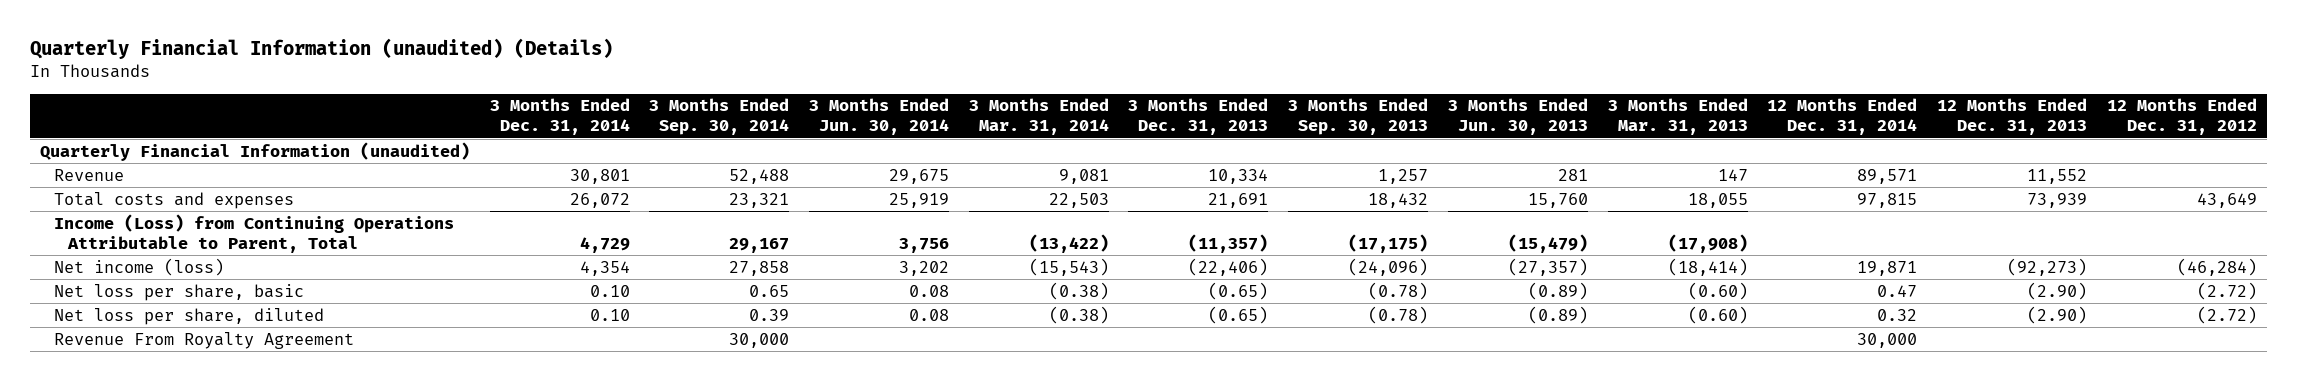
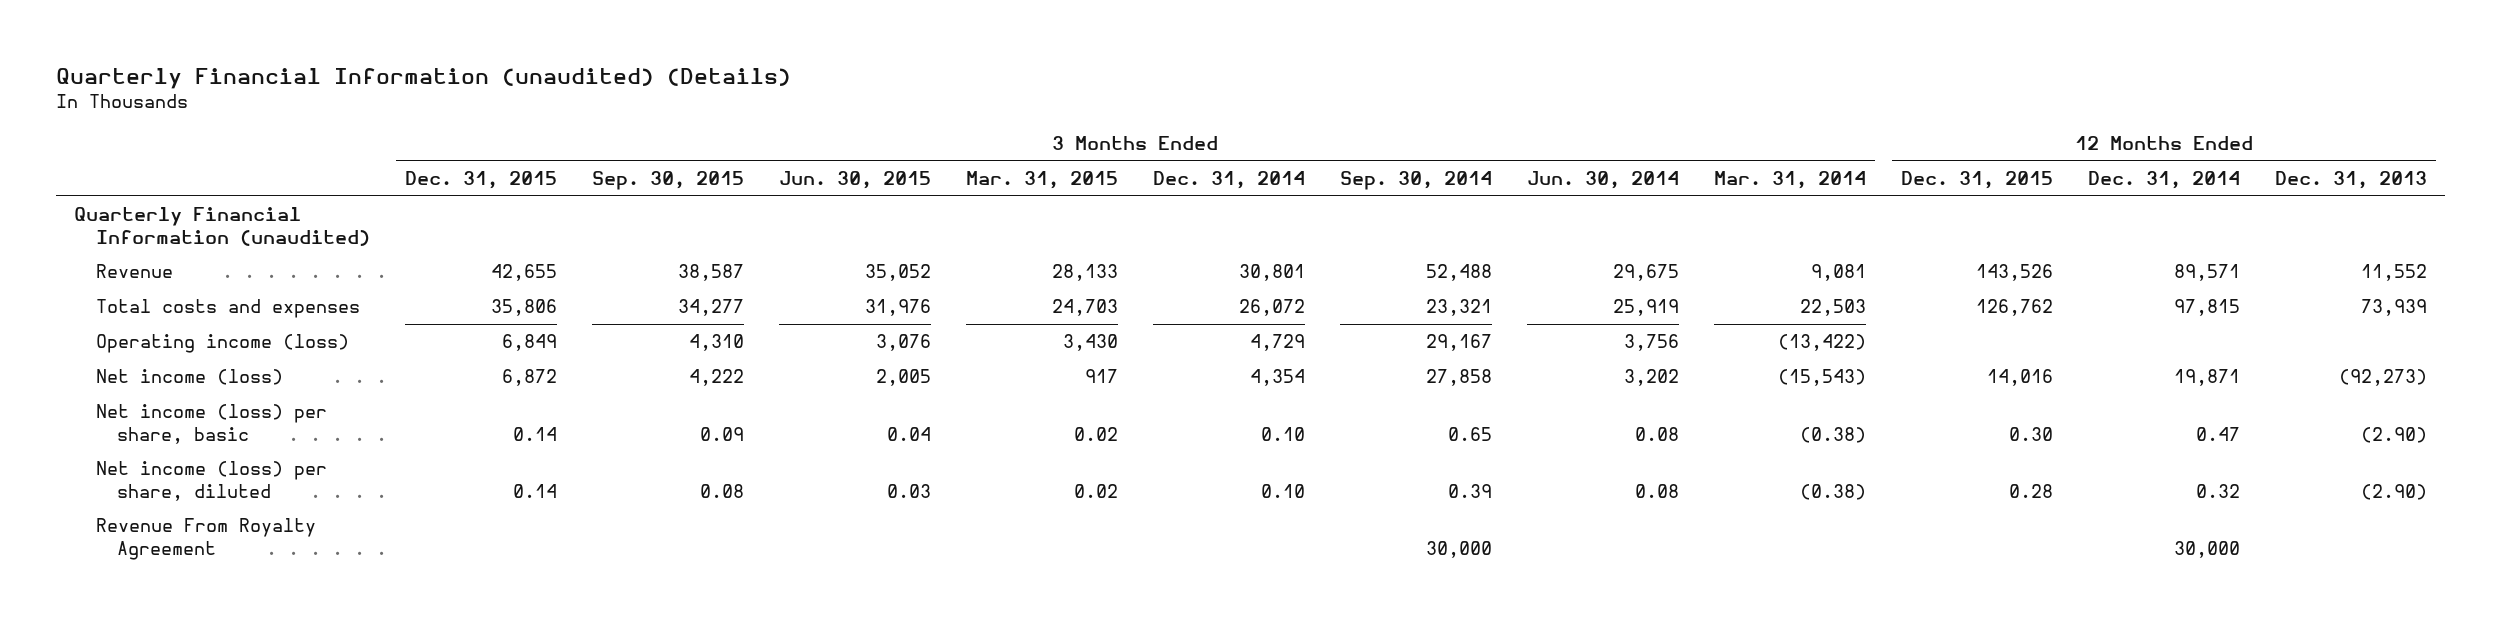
- | 3 Months Ended Dec. 31, 2014 | 3 Months Ended Sep. 30, 2014 | 3 Months Ended Jun. 30, 2014 | 3 Months Ended Mar. 31, 2014 | 3 Months Ended Dec. 31, 2013 | 3 Months Ended Sep. 30, 2013 | 3 Months Ended Jun. 30, 2013 | 3 Months Ended Mar. 31, 2013 | 12 Months Ended Dec. 31, 2014 | 12 Months Ended Dec. 31, 2013 | 12 Months Ended Dec. 31, 2012
+ | 3 Months Ended Dec. 31, 2015 | 3 Months Ended Sep. 30, 2015 | 3 Months Ended Jun. 30, 2015 | 3 Months Ended Mar. 31, 2015 | 3 Months Ended Dec. 31, 2014 | 3 Months Ended Sep. 30, 2014 | 3 Months Ended Jun. 30, 2014 | 3 Months Ended Mar. 31, 2014 | 12 Months Ended Dec. 31, 2015 | 12 Months Ended Dec. 31, 2014 | 12 Months Ended Dec. 31, 2013
- Income (Loss) from Continuing Operations Attributable to Parent, Total | 4,729 | 29,167 | 3,756 | (13,422) | (11,357) | (17,175) | (15,479) | (17,908) | | |
+ Operating income (loss) | 6,849 | 4,310 | 3,076 | 3,430 | 4,729 | 29,167 | 3,756 | (13,422) | | |
- Net loss per share, basic | 0.10 | 0.65 | 0.08 | (0.38) | (0.65) | (0.78) | (0.89) | (0.60) | 0.47 | (2.90) | (2.72)
- Net loss per share, diluted | 0.10 | 0.39 | 0.08 | (0.38) | (0.65) | (0.78) | (0.89) | (0.60) | 0.32 | (2.90) | (2.72)
+ Net income (loss) per share, basic | 0.14 | 0.09 | 0.04 | 0.02 | 0.10 | 0.65 | 0.08 | (0.38) | 0.30 | 0.47 | (2.90)
+ Net income (loss) per share, diluted | 0.14 | 0.08 | 0.03 | 0.02 | 0.10 | 0.39 | 0.08 | (0.38) | 0.28 | 0.32 | (2.90)

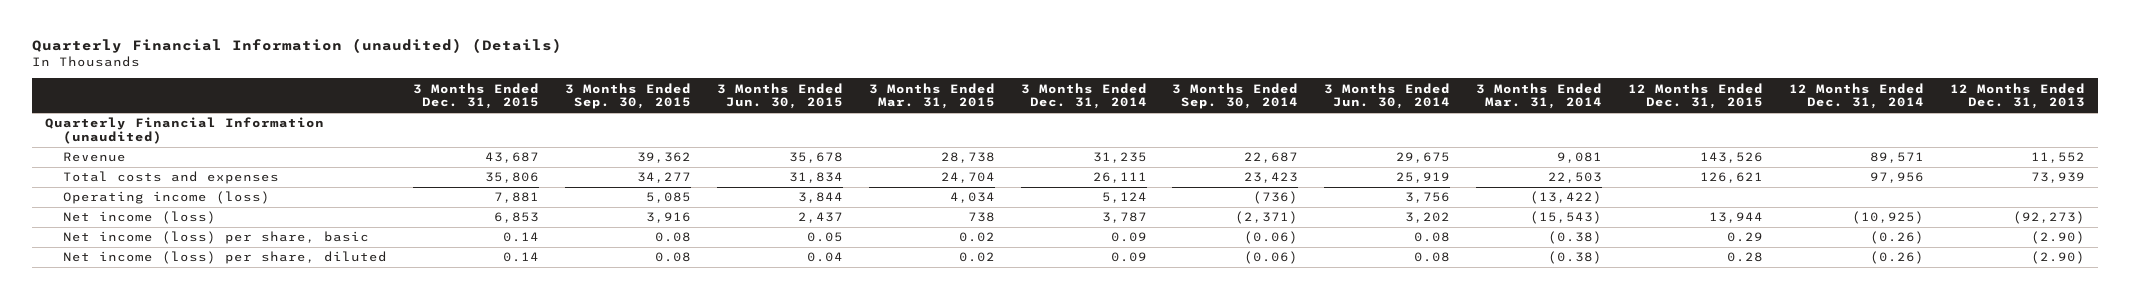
- Revenue | 42,655 | 38,587 | 35,052 | 28,133 | 30,801 | 52,488 | 29,675 | 9,081 | 143,526 | 89,571 | 11,552
- Total costs and expenses | 35,806 | 34,277 | 31,976 | 24,703 | 26,072 | 23,321 | 25,919 | 22,503 | 126,762 | 97,815 | 73,939
- Operating income (loss) | 6,849 | 4,310 | 3,076 | 3,430 | 4,729 | 29,167 | 3,756 | (13,422) | | |
- Net income (loss) | 6,872 | 4,222 | 2,005 | 917 | 4,354 | 27,858 | 3,202 | (15,543) | 14,016 | 19,871 | (92,273)
- Net income (loss) per share, basic | 0.14 | 0.09 | 0.04 | 0.02 | 0.10 | 0.65 | 0.08 | (0.38) | 0.30 | 0.47 | (2.90)
- Net income (loss) per share, diluted | 0.14 | 0.08 | 0.03 | 0.02 | 0.10 | 0.39 | 0.08 | (0.38) | 0.28 | 0.32 | (2.90)
- Revenue From Royalty Agreement | | | | | | 30,000 | | | | 30,000 |
+ Revenue | 43,687 | 39,362 | 35,678 | 28,738 | 31,235 | 22,687 | 29,675 | 9,081 | 143,526 | 89,571 | 11,552
+ Total costs and expenses | 35,806 | 34,277 | 31,834 | 24,704 | 26,111 | 23,423 | 25,919 | 22,503 | 126,621 | 97,956 | 73,939
+ Operating income (loss) | 7,881 | 5,085 | 3,844 | 4,034 | 5,124 | (736) | 3,756 | (13,422) | | |
+ Net income (loss) | 6,853 | 3,916 | 2,437 | 738 | 3,787 | (2,371) | 3,202 | (15,543) | 13,944 | (10,925) | (92,273)
+ Net income (loss) per share, basic | 0.14 | 0.08 | 0.05 | 0.02 | 0.09 | (0.06) | 0.08 | (0.38) | 0.29 | (0.26) | (2.90)
+ Net income (loss) per share, diluted | 0.14 | 0.08 | 0.04 | 0.02 | 0.09 | (0.06) | 0.08 | (0.38) | 0.28 | (0.26) | (2.90)

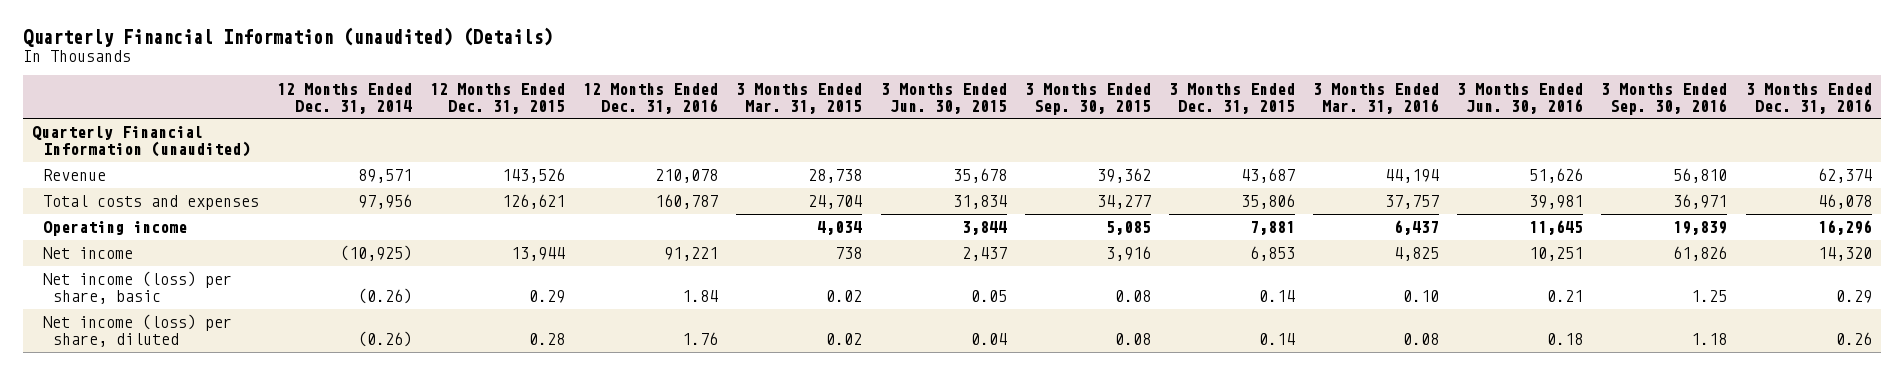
- | 3 Months Ended Dec. 31, 2015 | 3 Months Ended Sep. 30, 2015 | 3 Months Ended Jun. 30, 2015 | 3 Months Ended Mar. 31, 2015 | 3 Months Ended Dec. 31, 2014 | 3 Months Ended Sep. 30, 2014 | 3 Months Ended Jun. 30, 2014 | 3 Months Ended Mar. 31, 2014 | 12 Months Ended Dec. 31, 2015 | 12 Months Ended Dec. 31, 2014 | 12 Months Ended Dec. 31, 2013
+ | 12 Months Ended Dec. 31, 2014 | 12 Months Ended Dec. 31, 2015 | 12 Months Ended Dec. 31, 2016 | 3 Months Ended Mar. 31, 2015 | 3 Months Ended Jun. 30, 2015 | 3 Months Ended Sep. 30, 2015 | 3 Months Ended Dec. 31, 2015 | 3 Months Ended Mar. 31, 2016 | 3 Months Ended Jun. 30, 2016 | 3 Months Ended Sep. 30, 2016 | 3 Months Ended Dec. 31, 2016
- Operating income (loss) | 7,881 | 5,085 | 3,844 | 4,034 | 5,124 | (736) | 3,756 | (13,422) | | |
- Net income (loss) | 6,853 | 3,916 | 2,437 | 738 | 3,787 | (2,371) | 3,202 | (15,543) | 13,944 | (10,925) | (92,273)
+ Operating income | | | | 4,034 | 3,844 | 5,085 | 7,881 | 6,437 | 11,645 | 19,839 | 16,296
+ Net income | (10,925) | 13,944 | 91,221 | 738 | 2,437 | 3,916 | 6,853 | 4,825 | 10,251 | 61,826 | 14,320

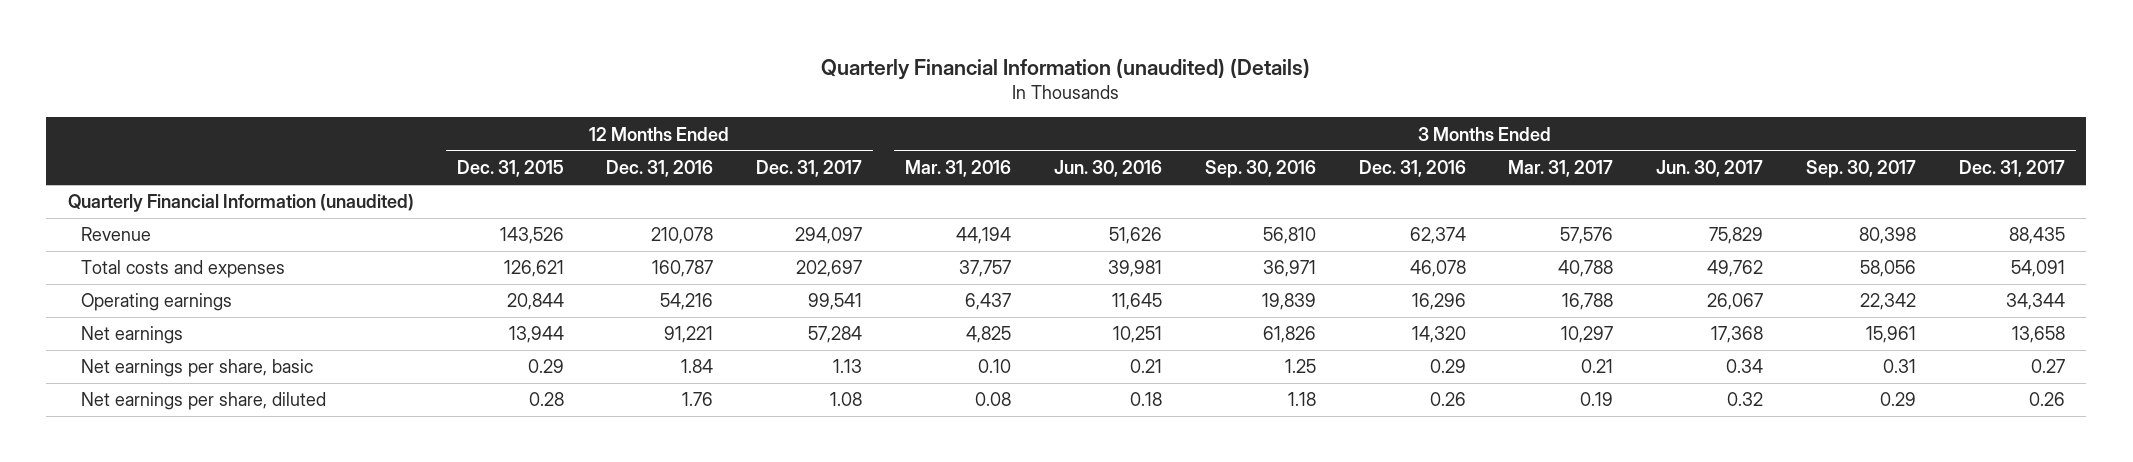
- | 12 Months Ended Dec. 31, 2014 | 12 Months Ended Dec. 31, 2015 | 12 Months Ended Dec. 31, 2016 | 3 Months Ended Mar. 31, 2015 | 3 Months Ended Jun. 30, 2015 | 3 Months Ended Sep. 30, 2015 | 3 Months Ended Dec. 31, 2015 | 3 Months Ended Mar. 31, 2016 | 3 Months Ended Jun. 30, 2016 | 3 Months Ended Sep. 30, 2016 | 3 Months Ended Dec. 31, 2016
+ | 12 Months Ended Dec. 31, 2015 | 12 Months Ended Dec. 31, 2016 | 12 Months Ended Dec. 31, 2017 | 3 Months Ended Mar. 31, 2016 | 3 Months Ended Jun. 30, 2016 | 3 Months Ended Sep. 30, 2016 | 3 Months Ended Dec. 31, 2016 | 3 Months Ended Mar. 31, 2017 | 3 Months Ended Jun. 30, 2017 | 3 Months Ended Sep. 30, 2017 | 3 Months Ended Dec. 31, 2017
- Operating income | | | | 4,034 | 3,844 | 5,085 | 7,881 | 6,437 | 11,645 | 19,839 | 16,296
- Net income | (10,925) | 13,944 | 91,221 | 738 | 2,437 | 3,916 | 6,853 | 4,825 | 10,251 | 61,826 | 14,320
- Net income (loss) per share, basic | (0.26) | 0.29 | 1.84 | 0.02 | 0.05 | 0.08 | 0.14 | 0.10 | 0.21 | 1.25 | 0.29
- Net income (loss) per share, diluted | (0.26) | 0.28 | 1.76 | 0.02 | 0.04 | 0.08 | 0.14 | 0.08 | 0.18 | 1.18 | 0.26
+ Operating earnings | 20,844 | 54,216 | 99,541 | 6,437 | 11,645 | 19,839 | 16,296 | 16,788 | 26,067 | 22,342 | 34,344
+ Net earnings | 13,944 | 91,221 | 57,284 | 4,825 | 10,251 | 61,826 | 14,320 | 10,297 | 17,368 | 15,961 | 13,658
+ Net earnings per share, basic | 0.29 | 1.84 | 1.13 | 0.10 | 0.21 | 1.25 | 0.29 | 0.21 | 0.34 | 0.31 | 0.27
+ Net earnings per share, diluted | 0.28 | 1.76 | 1.08 | 0.08 | 0.18 | 1.18 | 0.26 | 0.19 | 0.32 | 0.29 | 0.26

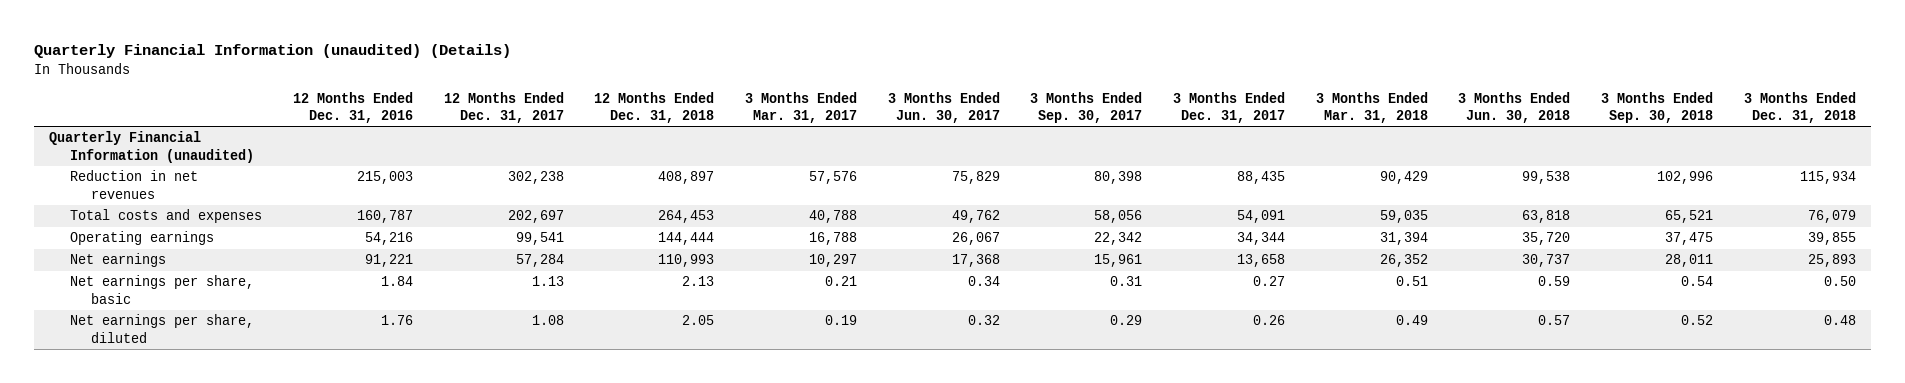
- | 12 Months Ended Dec. 31, 2015 | 12 Months Ended Dec. 31, 2016 | 12 Months Ended Dec. 31, 2017 | 3 Months Ended Mar. 31, 2016 | 3 Months Ended Jun. 30, 2016 | 3 Months Ended Sep. 30, 2016 | 3 Months Ended Dec. 31, 2016 | 3 Months Ended Mar. 31, 2017 | 3 Months Ended Jun. 30, 2017 | 3 Months Ended Sep. 30, 2017 | 3 Months Ended Dec. 31, 2017
+ | 12 Months Ended Dec. 31, 2016 | 12 Months Ended Dec. 31, 2017 | 12 Months Ended Dec. 31, 2018 | 3 Months Ended Mar. 31, 2017 | 3 Months Ended Jun. 30, 2017 | 3 Months Ended Sep. 30, 2017 | 3 Months Ended Dec. 31, 2017 | 3 Months Ended Mar. 31, 2018 | 3 Months Ended Jun. 30, 2018 | 3 Months Ended Sep. 30, 2018 | 3 Months Ended Dec. 31, 2018
- Revenue | 143,526 | 210,078 | 294,097 | 44,194 | 51,626 | 56,810 | 62,374 | 57,576 | 75,829 | 80,398 | 88,435
+ Reduction in net revenues | 215,003 | 302,238 | 408,897 | 57,576 | 75,829 | 80,398 | 88,435 | 90,429 | 99,538 | 102,996 | 115,934

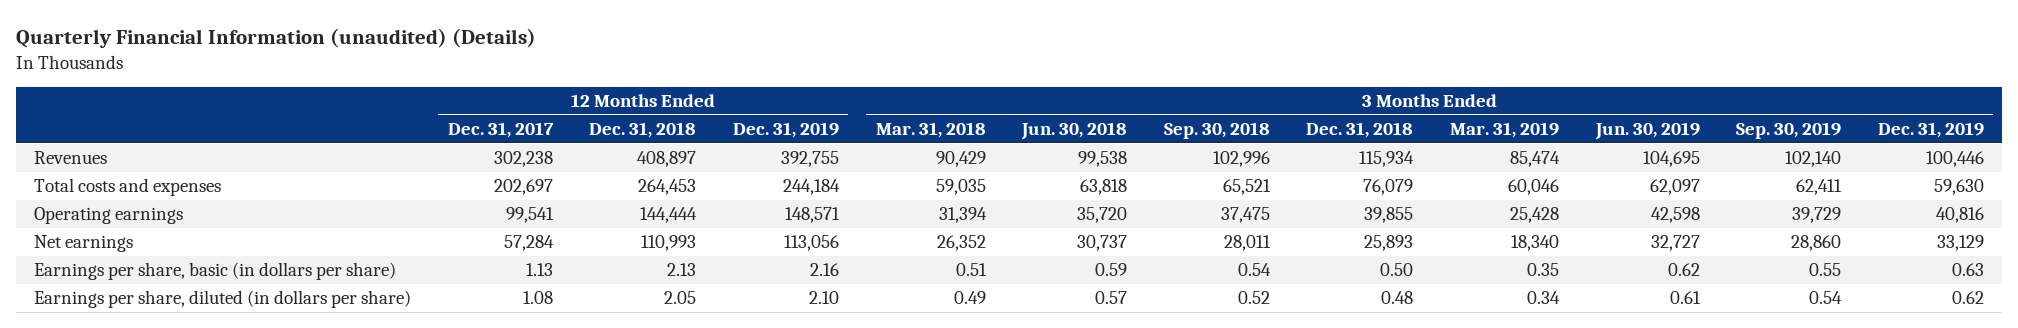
- | 12 Months Ended Dec. 31, 2016 | 12 Months Ended Dec. 31, 2017 | 12 Months Ended Dec. 31, 2018 | 3 Months Ended Mar. 31, 2017 | 3 Months Ended Jun. 30, 2017 | 3 Months Ended Sep. 30, 2017 | 3 Months Ended Dec. 31, 2017 | 3 Months Ended Mar. 31, 2018 | 3 Months Ended Jun. 30, 2018 | 3 Months Ended Sep. 30, 2018 | 3 Months Ended Dec. 31, 2018
+ | 12 Months Ended Dec. 31, 2017 | 12 Months Ended Dec. 31, 2018 | 12 Months Ended Dec. 31, 2019 | 3 Months Ended Mar. 31, 2018 | 3 Months Ended Jun. 30, 2018 | 3 Months Ended Sep. 30, 2018 | 3 Months Ended Dec. 31, 2018 | 3 Months Ended Mar. 31, 2019 | 3 Months Ended Jun. 30, 2019 | 3 Months Ended Sep. 30, 2019 | 3 Months Ended Dec. 31, 2019
- Quarterly Financial Information (unaudited)
- Reduction in net revenues | 215,003 | 302,238 | 408,897 | 57,576 | 75,829 | 80,398 | 88,435 | 90,429 | 99,538 | 102,996 | 115,934
+ Revenues | 302,238 | 408,897 | 392,755 | 90,429 | 99,538 | 102,996 | 115,934 | 85,474 | 104,695 | 102,140 | 100,446
- Net earnings per share, basic | 1.84 | 1.13 | 2.13 | 0.21 | 0.34 | 0.31 | 0.27 | 0.51 | 0.59 | 0.54 | 0.50
- Net earnings per share, diluted | 1.76 | 1.08 | 2.05 | 0.19 | 0.32 | 0.29 | 0.26 | 0.49 | 0.57 | 0.52 | 0.48
+ Earnings per share, basic (in dollars per share) | 1.13 | 2.13 | 2.16 | 0.51 | 0.59 | 0.54 | 0.50 | 0.35 | 0.62 | 0.55 | 0.63
+ Earnings per share, diluted (in dollars per share) | 1.08 | 2.05 | 2.10 | 0.49 | 0.57 | 0.52 | 0.48 | 0.34 | 0.61 | 0.54 | 0.62

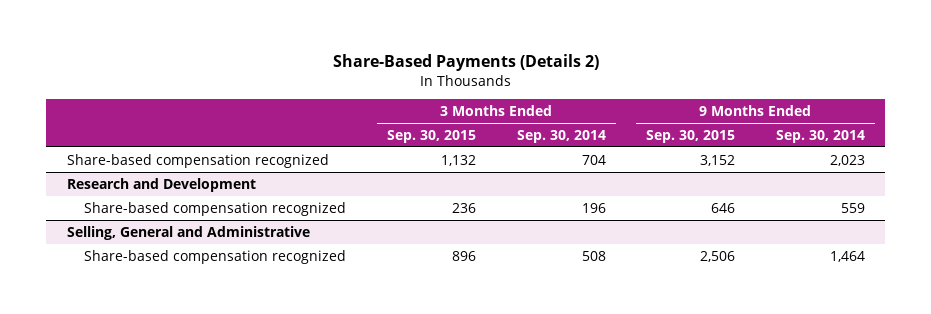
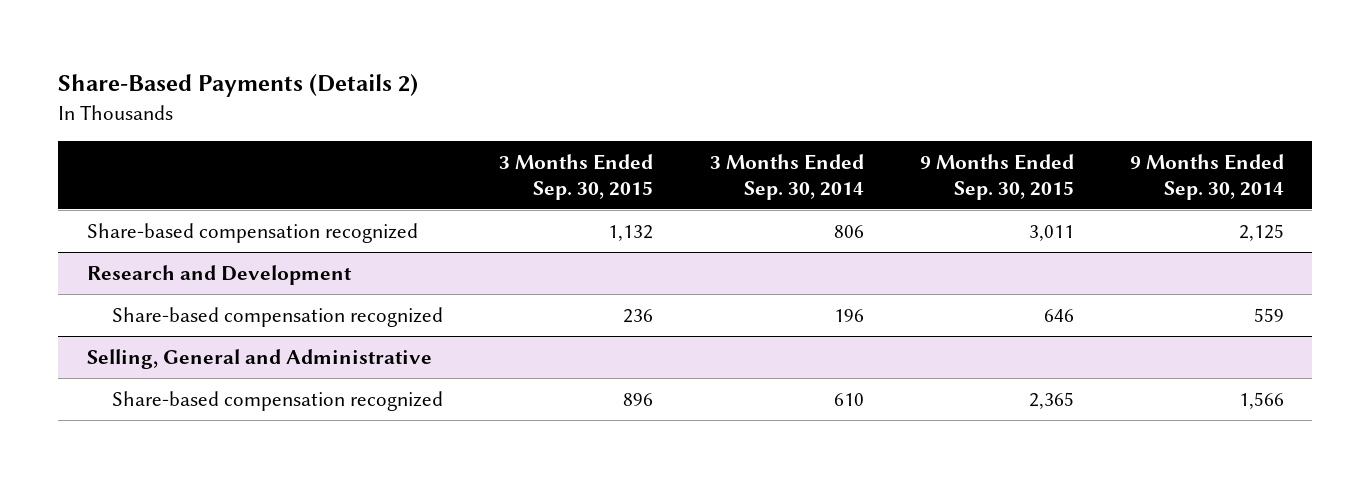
- Share-based compensation recognized | 1,132 | 704 | 3,152 | 2,023
+ Share-based compensation recognized | 1,132 | 806 | 3,011 | 2,125
@ Selling, General and Administrative
- Share-based compensation recognized | 896 | 508 | 2,506 | 1,464
+ Share-based compensation recognized | 896 | 610 | 2,365 | 1,566

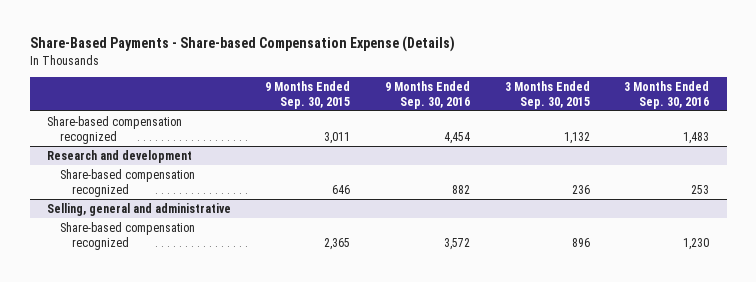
- Share-Based Payments (Details 2)
+ Share-Based Payments - Share-based Compensation Expense (Details)
- | 3 Months Ended Sep. 30, 2015 | 3 Months Ended Sep. 30, 2014 | 9 Months Ended Sep. 30, 2015 | 9 Months Ended Sep. 30, 2014
+ | 9 Months Ended Sep. 30, 2015 | 9 Months Ended Sep. 30, 2016 | 3 Months Ended Sep. 30, 2015 | 3 Months Ended Sep. 30, 2016
- Research and Development
+ Research and development
- Selling, General and Administrative
+ Selling, general and administrative

